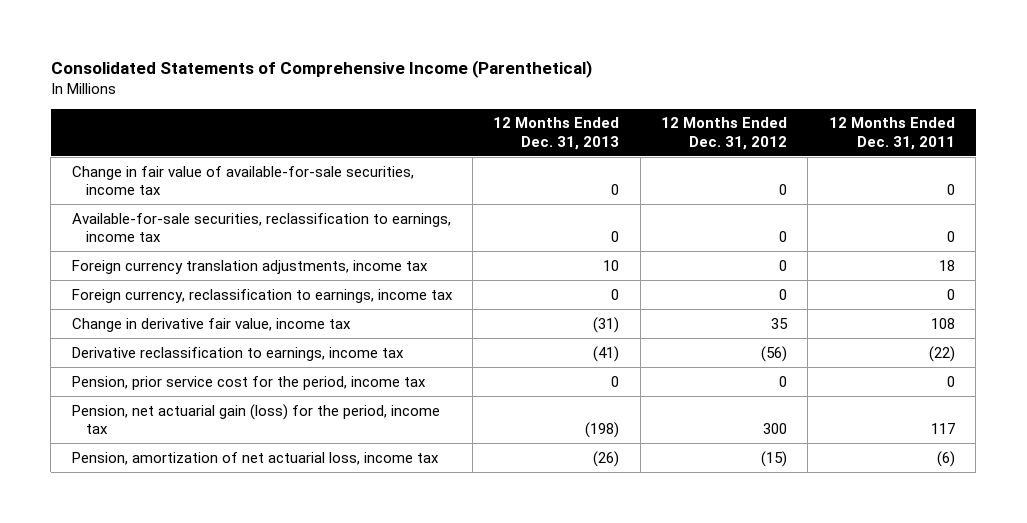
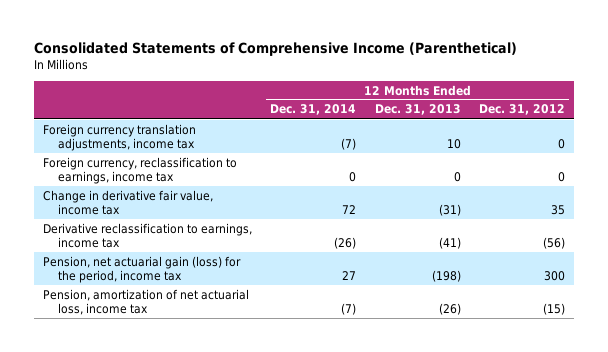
- | 12 Months Ended Dec. 31, 2013 | 12 Months Ended Dec. 31, 2012 | 12 Months Ended Dec. 31, 2011
+ | 12 Months Ended Dec. 31, 2014 | 12 Months Ended Dec. 31, 2013 | 12 Months Ended Dec. 31, 2012
- Change in fair value of available-for-sale securities, income tax | 0 | 0 | 0
- Available-for-sale securities, reclassification to earnings, income tax | 0 | 0 | 0
- Pension, prior service cost for the period, income tax | 0 | 0 | 0

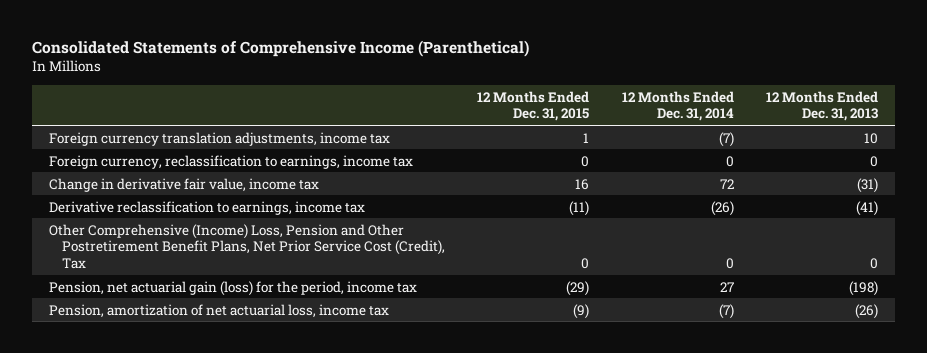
- | 12 Months Ended Dec. 31, 2014 | 12 Months Ended Dec. 31, 2013 | 12 Months Ended Dec. 31, 2012
+ | 12 Months Ended Dec. 31, 2015 | 12 Months Ended Dec. 31, 2014 | 12 Months Ended Dec. 31, 2013
+ Other Comprehensive (Income) Loss, Pension and Other Postretirement Benefit Plans, Net Prior Service Cost (Credit), Tax | 0 | 0 | 0

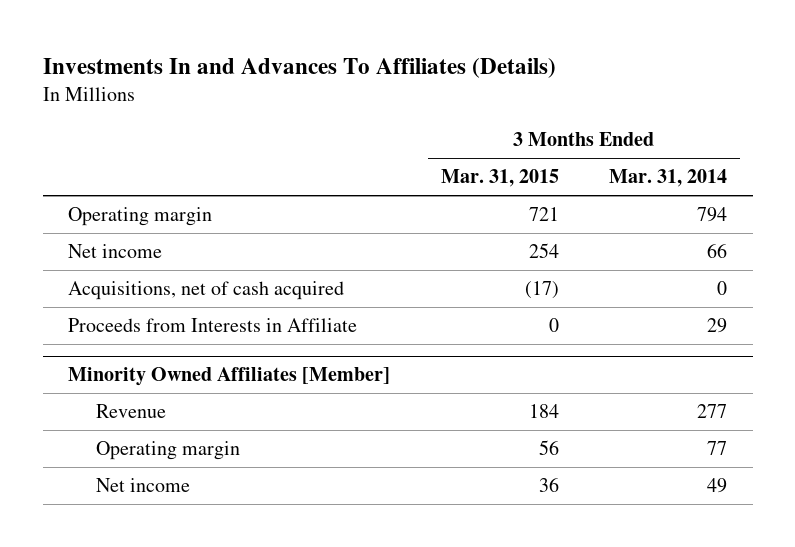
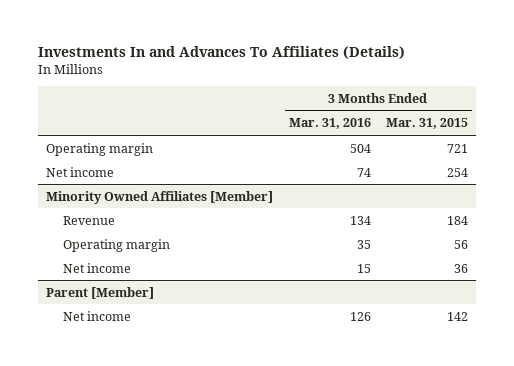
- | 3 Months Ended Mar. 31, 2015 | 3 Months Ended Mar. 31, 2014
+ | 3 Months Ended Mar. 31, 2016 | 3 Months Ended Mar. 31, 2015
- Acquisitions, net of cash acquired | (17) | 0
- Proceeds from Interests in Affiliate | 0 | 29
+ Parent [Member]
+ Net income | 126 | 142

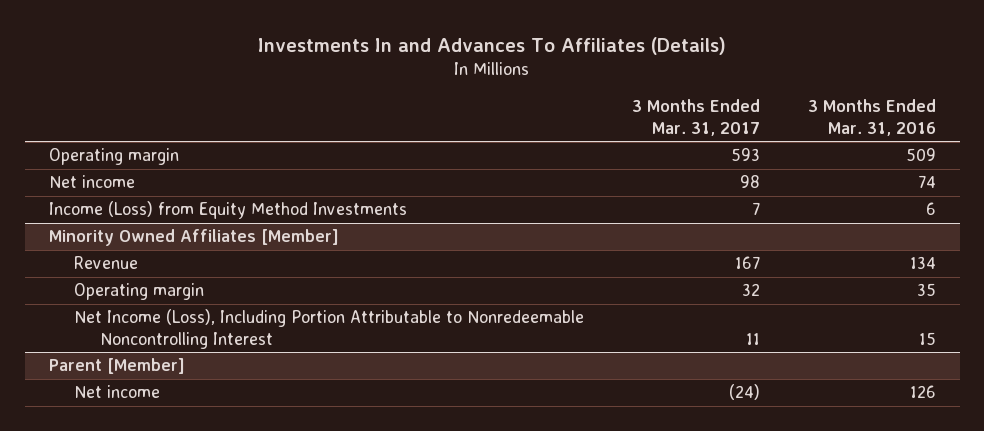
- | 3 Months Ended Mar. 31, 2016 | 3 Months Ended Mar. 31, 2015
+ | 3 Months Ended Mar. 31, 2017 | 3 Months Ended Mar. 31, 2016
- Operating margin | 504 | 721
+ Operating margin | 593 | 509
+ Income (Loss) from Equity Method Investments | 7 | 6
@ Minority Owned Affiliates [Member]
- Net income | 15 | 36
+ Net Income (Loss), Including Portion Attributable to Nonredeemable Noncontrolling Interest | 11 | 15

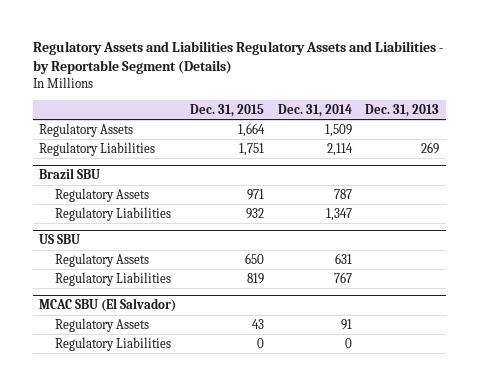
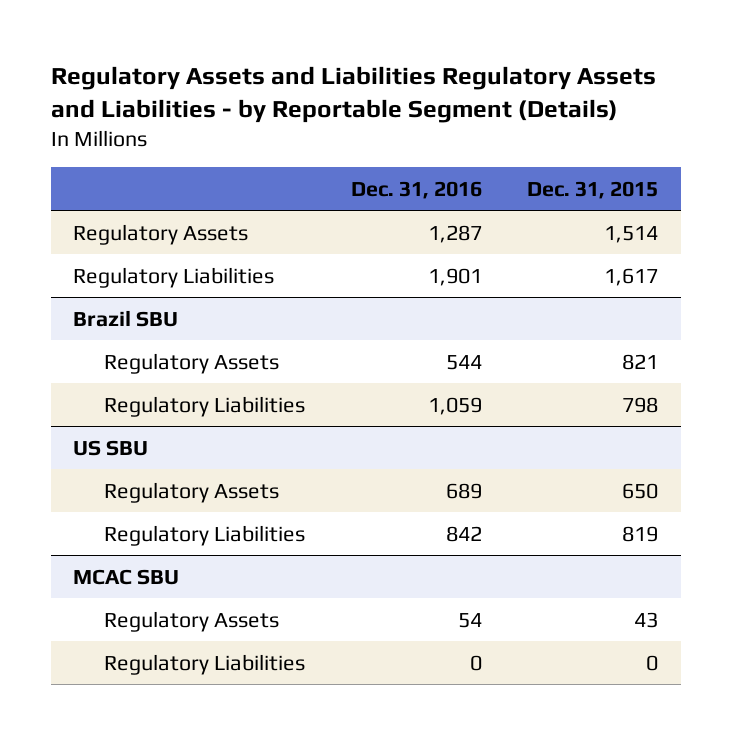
- | Dec. 31, 2015 | Dec. 31, 2014 | Dec. 31, 2013
+ | Dec. 31, 2016 | Dec. 31, 2015
- Regulatory Assets | 1,664 | 1,509 |
- Regulatory Liabilities | 1,751 | 2,114 | 269
+ Regulatory Assets | 1,287 | 1,514
+ Regulatory Liabilities | 1,901 | 1,617
@ Brazil SBU
- Regulatory Assets | 971 | 787 |
- Regulatory Liabilities | 932 | 1,347 |
+ Regulatory Assets | 544 | 821
+ Regulatory Liabilities | 1,059 | 798
- MCAC SBU (El Salvador)
+ MCAC SBU

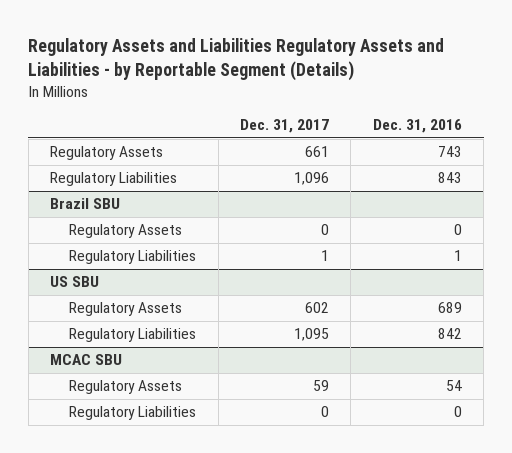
- | Dec. 31, 2016 | Dec. 31, 2015
+ | Dec. 31, 2017 | Dec. 31, 2016
- Regulatory Assets | 1,287 | 1,514
- Regulatory Liabilities | 1,901 | 1,617
+ Regulatory Assets | 661 | 743
+ Regulatory Liabilities | 1,096 | 843
@ Brazil SBU
- Regulatory Assets | 544 | 821
- Regulatory Liabilities | 1,059 | 798
+ Regulatory Assets | 0 | 0
+ Regulatory Liabilities | 1 | 1

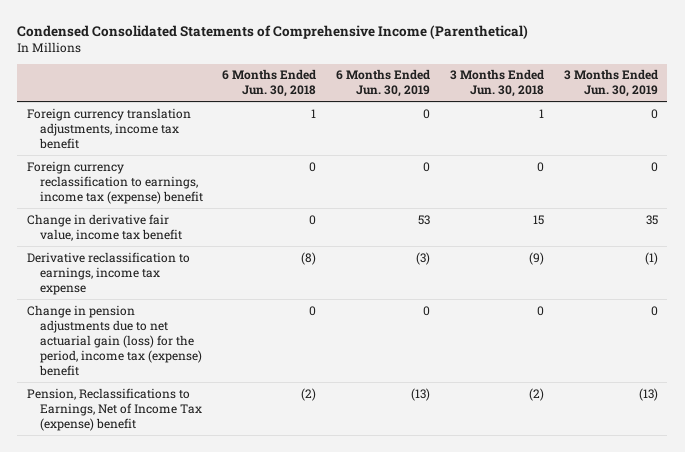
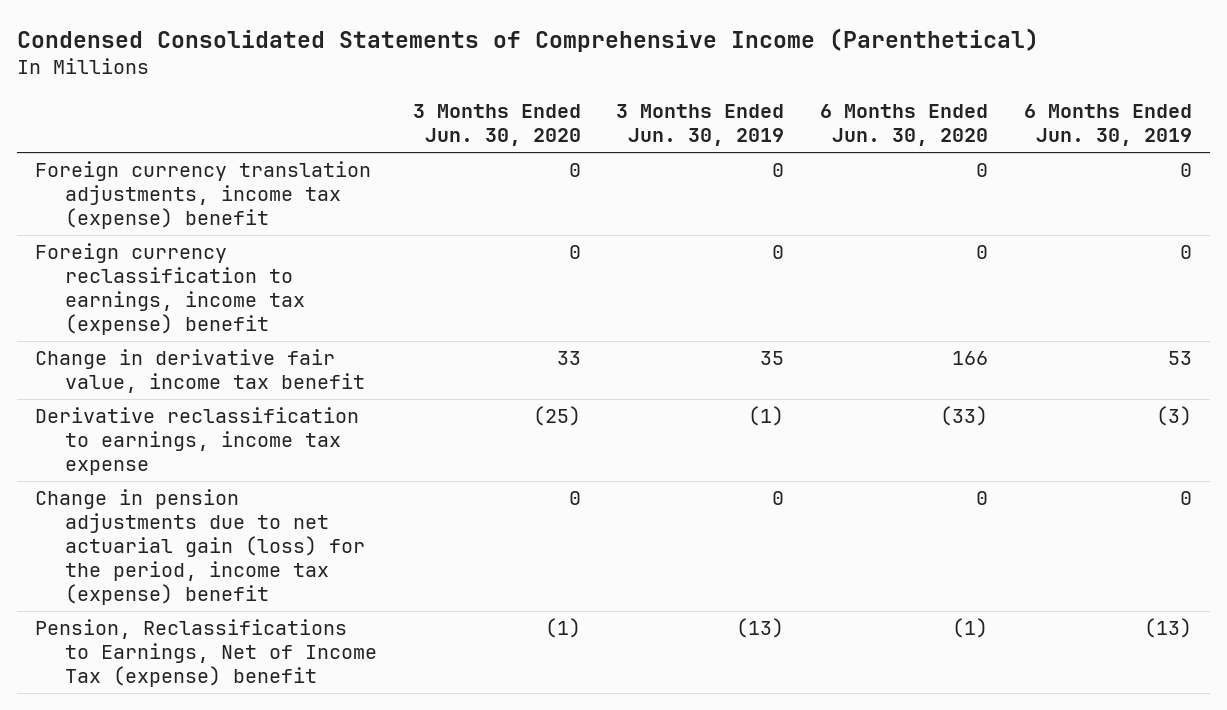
- | 6 Months Ended Jun. 30, 2018 | 6 Months Ended Jun. 30, 2019 | 3 Months Ended Jun. 30, 2018 | 3 Months Ended Jun. 30, 2019
+ | 3 Months Ended Jun. 30, 2020 | 3 Months Ended Jun. 30, 2019 | 6 Months Ended Jun. 30, 2020 | 6 Months Ended Jun. 30, 2019
- Foreign currency translation adjustments, income tax benefit | 1 | 0 | 1 | 0
+ Foreign currency translation adjustments, income tax (expense) benefit | 0 | 0 | 0 | 0

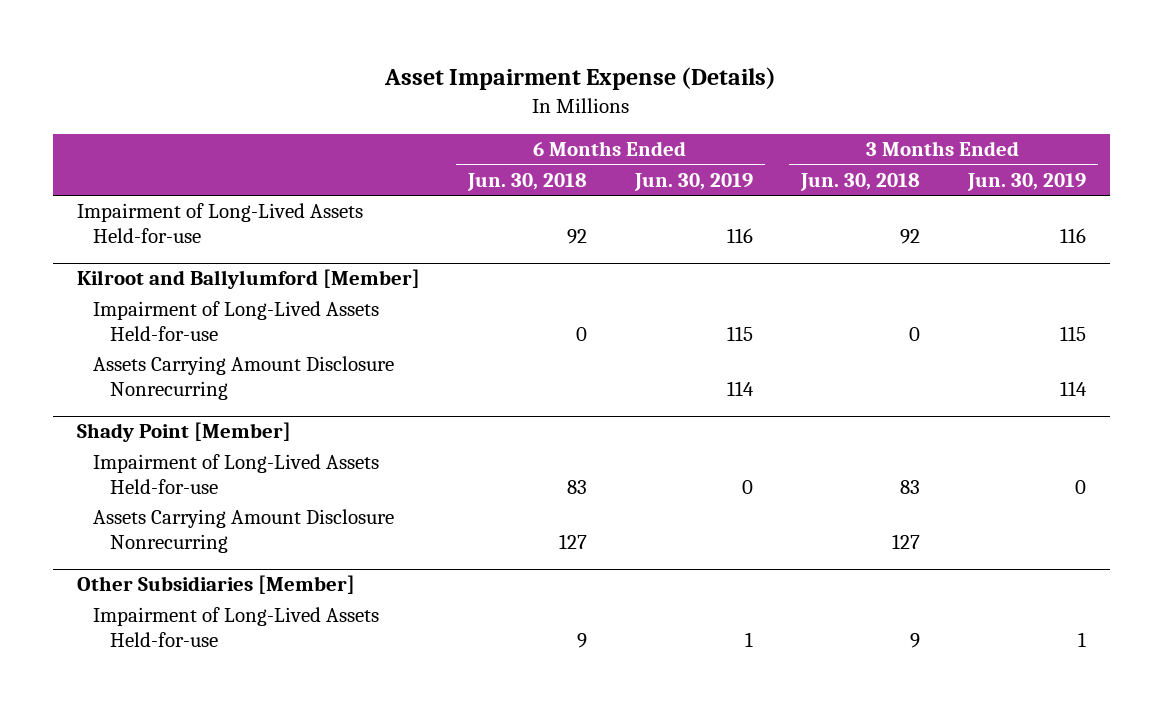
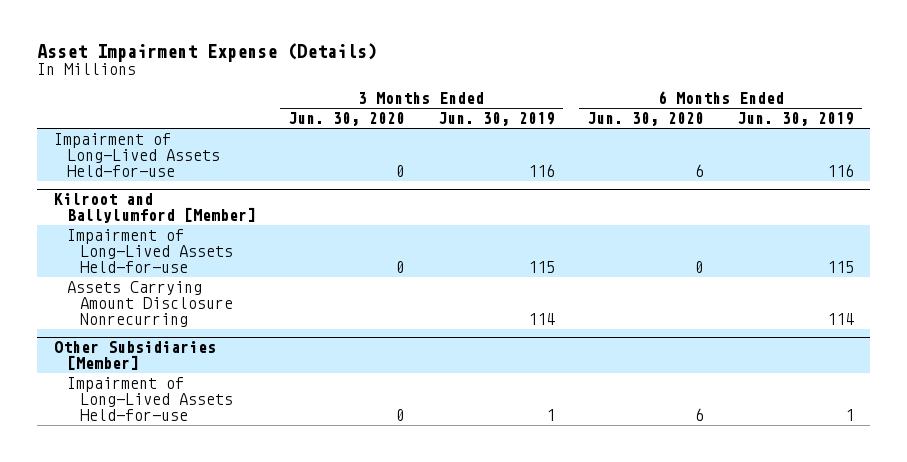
- | 6 Months Ended Jun. 30, 2018 | 6 Months Ended Jun. 30, 2019 | 3 Months Ended Jun. 30, 2018 | 3 Months Ended Jun. 30, 2019
+ | 3 Months Ended Jun. 30, 2020 | 3 Months Ended Jun. 30, 2019 | 6 Months Ended Jun. 30, 2020 | 6 Months Ended Jun. 30, 2019
- Shady Point [Member]
- Impairment of Long-Lived Assets Held-for-use | 83 | 0 | 83 | 0
- Assets Carrying Amount Disclosure Nonrecurring | 127 | | 127 |

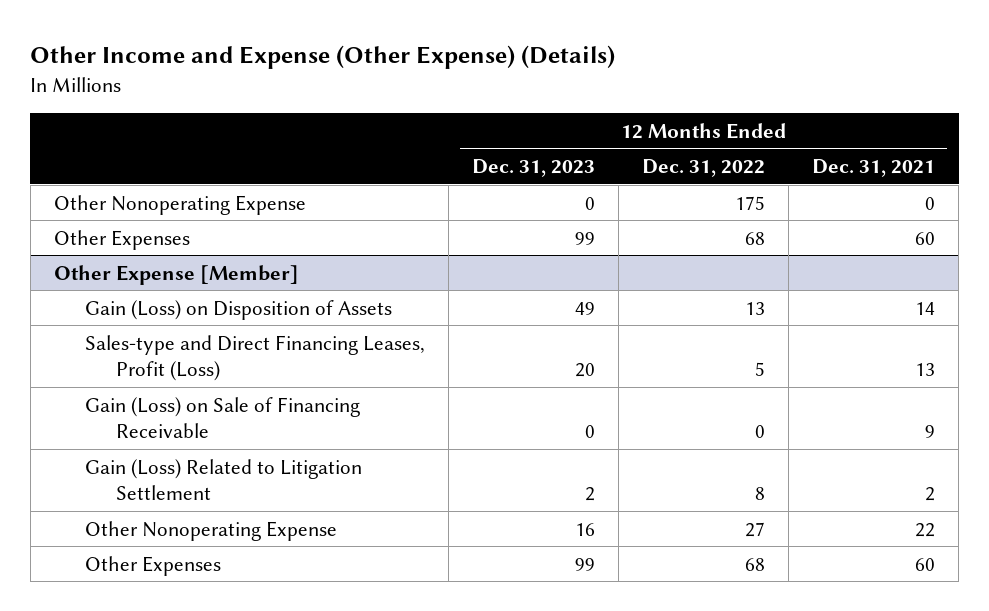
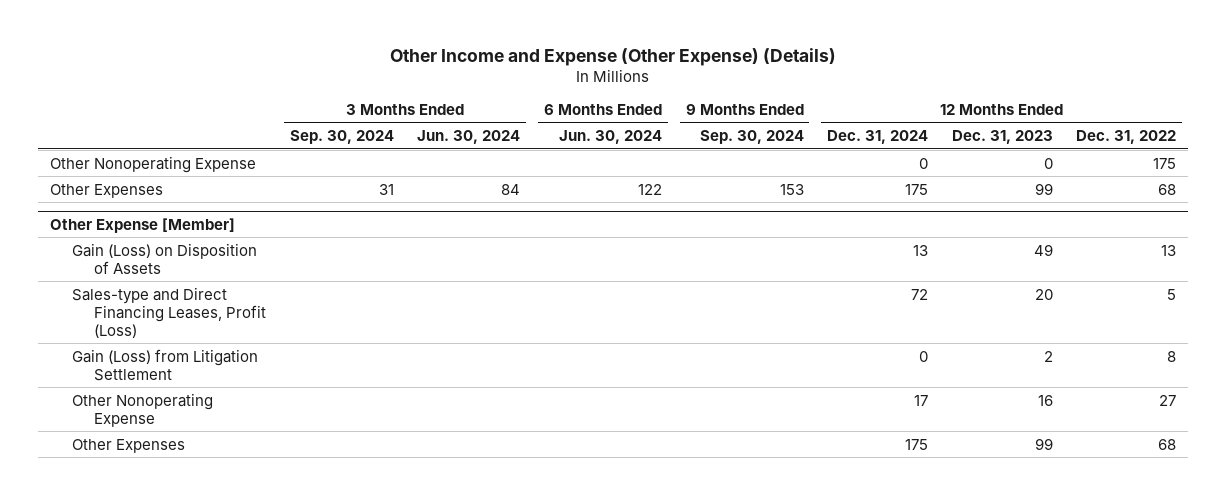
- | 12 Months Ended Dec. 31, 2023 | 12 Months Ended Dec. 31, 2022 | 12 Months Ended Dec. 31, 2021
+ | 3 Months Ended Sep. 30, 2024 | 3 Months Ended Jun. 30, 2024 | 6 Months Ended Jun. 30, 2024 | 9 Months Ended Sep. 30, 2024 | 12 Months Ended Dec. 31, 2024 | 12 Months Ended Dec. 31, 2023 | 12 Months Ended Dec. 31, 2022
@ Other Expense [Member]
- Gain (Loss) on Sale of Financing Receivable | 0 | 0 | 9
- Gain (Loss) Related to Litigation Settlement | 2 | 8 | 2
+ Gain (Loss) from Litigation Settlement | | | | | 0 | 2 | 8

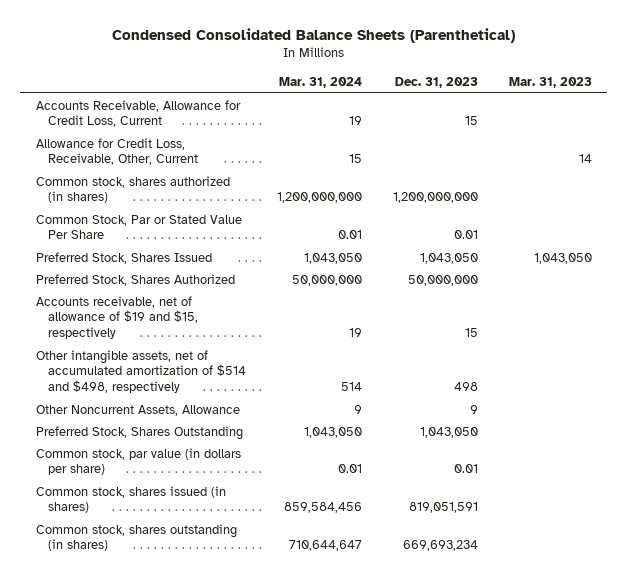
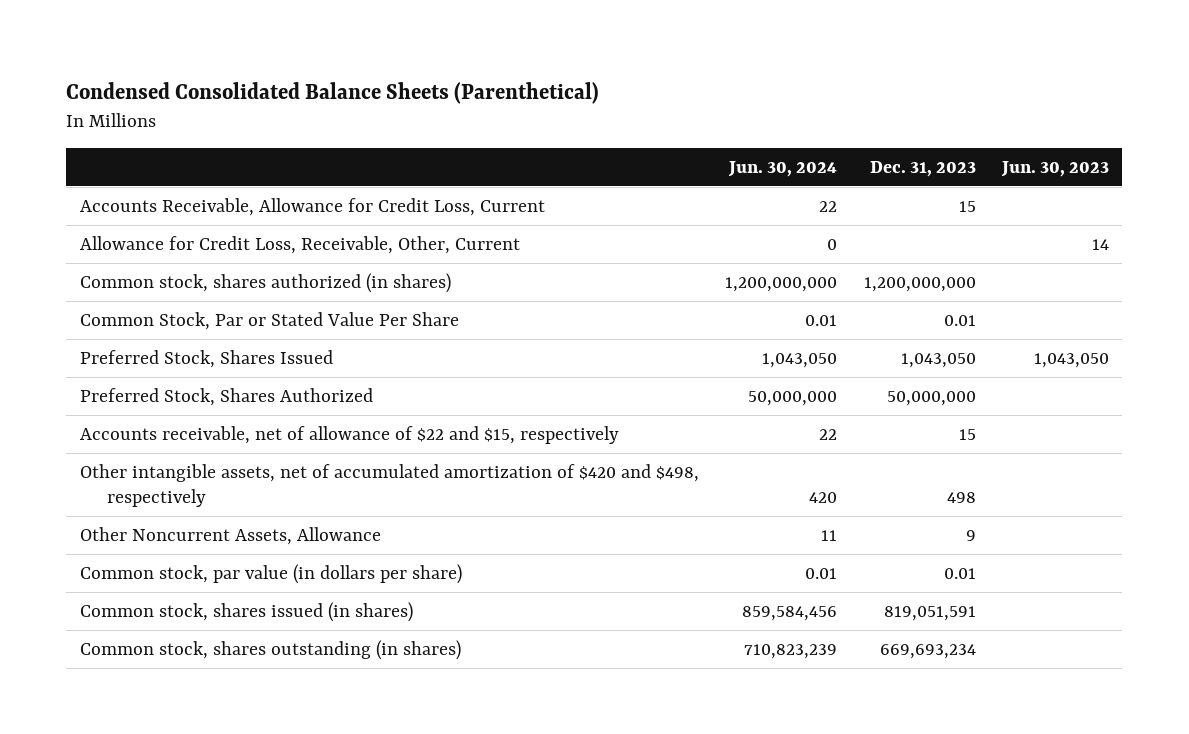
- | Mar. 31, 2024 | Dec. 31, 2023 | Mar. 31, 2023
+ | Jun. 30, 2024 | Dec. 31, 2023 | Jun. 30, 2023
- Accounts receivable, net of allowance of $19 and $15, respectively | 19 | 15 |
- Other intangible assets, net of accumulated amortization of $514 and $498, respectively | 514 | 498 |
+ Accounts receivable, net of allowance of $22 and $15, respectively | 22 | 15 |
+ Other intangible assets, net of accumulated amortization of $420 and $498, respectively | 420 | 498 |
- Preferred Stock, Shares Outstanding | 1,043,050 | 1,043,050 |

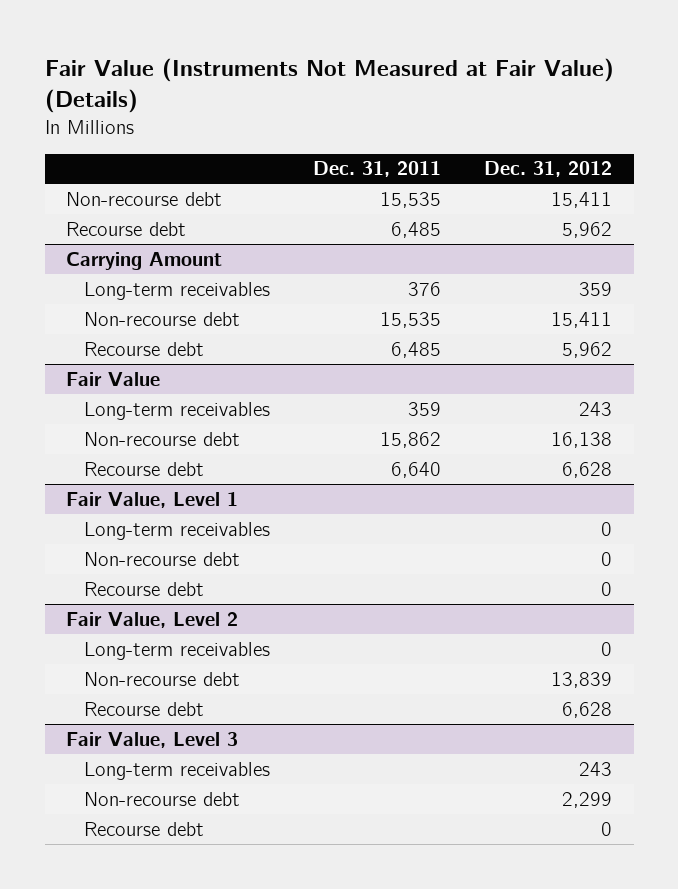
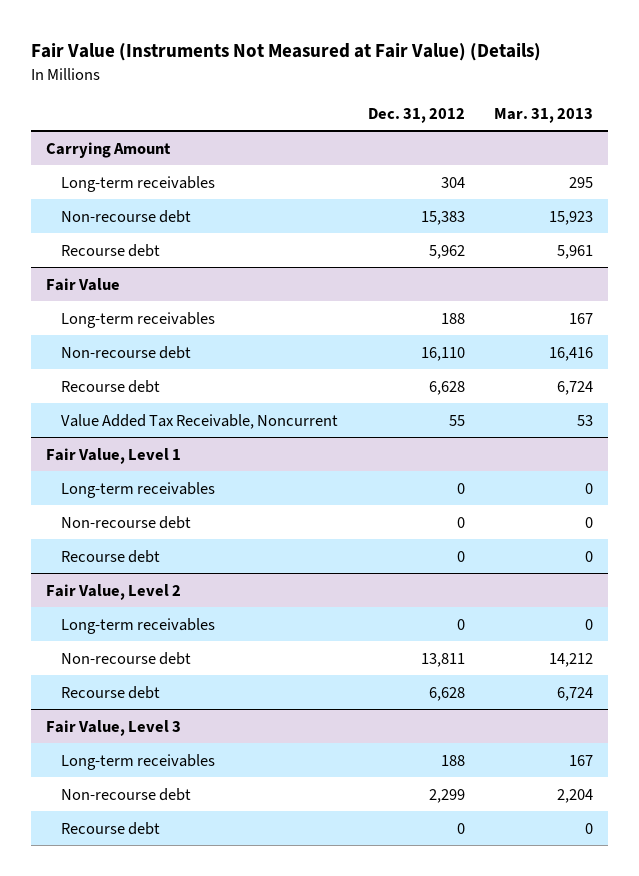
- | Dec. 31, 2011 | Dec. 31, 2012
+ | Dec. 31, 2012 | Mar. 31, 2013
- Non-recourse debt | 15,535 | 15,411
- Recourse debt | 6,485 | 5,962
@ Carrying Amount
- Long-term receivables | 376 | 359
- Non-recourse debt | 15,535 | 15,411
+ Long-term receivables | 304 | 295
+ Non-recourse debt | 15,383 | 15,923
@ Fair Value
- Long-term receivables | 359 | 243
- Non-recourse debt | 15,862 | 16,138
+ Long-term receivables | 188 | 167
+ Non-recourse debt | 16,110 | 16,416
+ Value Added Tax Receivable, Noncurrent | 55 | 53
@ Fair Value, Level 2
- Non-recourse debt | | 13,839
+ Non-recourse debt | 13,811 | 14,212
@ Fair Value, Level 3
- Long-term receivables | | 243
+ Long-term receivables | 188 | 167

